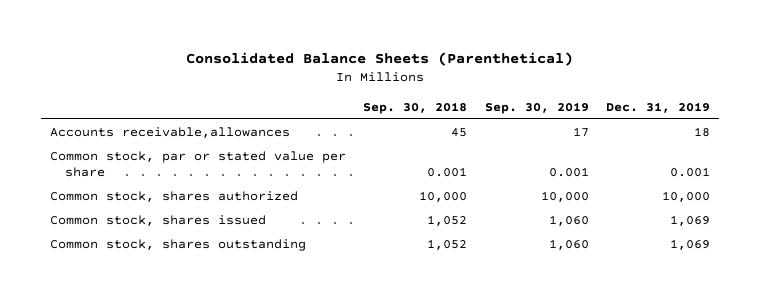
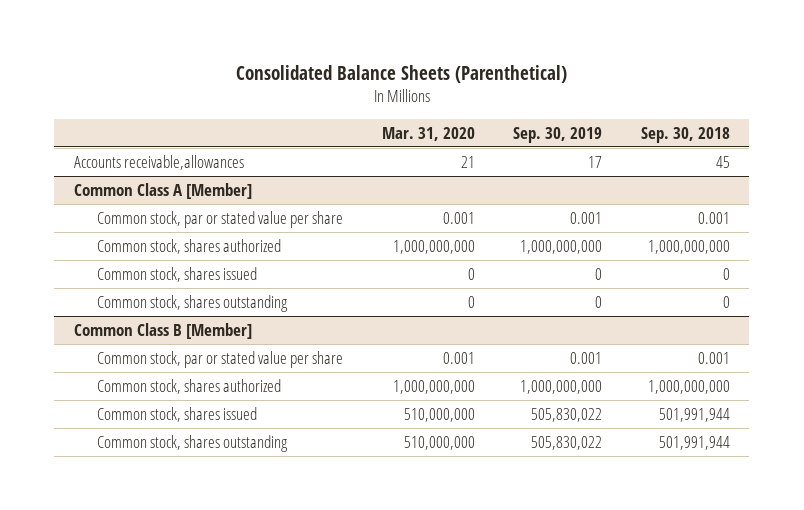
- | Sep. 30, 2018 | Sep. 30, 2019 | Dec. 31, 2019
+ | Mar. 31, 2020 | Sep. 30, 2019 | Sep. 30, 2018
+ Common Class A [Member]
- Common stock, shares authorized | 10,000 | 10,000 | 10,000
- Common stock, shares issued | 1,052 | 1,060 | 1,069
- Common stock, shares outstanding | 1,052 | 1,060 | 1,069
+ Common stock, shares authorized | 1,000,000,000 | 1,000,000,000 | 1,000,000,000
+ Common stock, shares issued | 0 | 0 | 0
+ Common stock, shares outstanding | 0 | 0 | 0
+ Common Class B [Member]
+ Common stock, par or stated value per share | 0.001 | 0.001 | 0.001
+ Common stock, shares authorized | 1,000,000,000 | 1,000,000,000 | 1,000,000,000
+ Common stock, shares issued | 510,000,000 | 505,830,022 | 501,991,944
+ Common stock, shares outstanding | 510,000,000 | 505,830,022 | 501,991,944

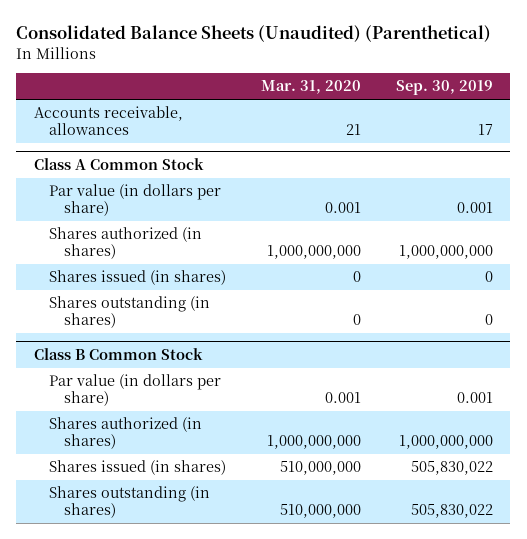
- Consolidated Balance Sheets (Parenthetical)
+ Consolidated Balance Sheets (Unaudited) (Parenthetical)
- | Mar. 31, 2020 | Sep. 30, 2019 | Sep. 30, 2018
+ | Mar. 31, 2020 | Sep. 30, 2019
- Accounts receivable,allowances | 21 | 17 | 45
- Common Class A [Member]
- Common stock, par or stated value per share | 0.001 | 0.001 | 0.001
- Common stock, shares authorized | 1,000,000,000 | 1,000,000,000 | 1,000,000,000
- Common stock, shares issued | 0 | 0 | 0
- Common stock, shares outstanding | 0 | 0 | 0
- Common Class B [Member]
- Common stock, par or stated value per share | 0.001 | 0.001 | 0.001
- Common stock, shares authorized | 1,000,000,000 | 1,000,000,000 | 1,000,000,000
- Common stock, shares issued | 510,000,000 | 505,830,022 | 501,991,944
- Common stock, shares outstanding | 510,000,000 | 505,830,022 | 501,991,944
+ Accounts receivable, allowances | 21 | 17
+ Class A Common Stock
+ Par value (in dollars per share) | 0.001 | 0.001
+ Shares authorized (in shares) | 1,000,000,000 | 1,000,000,000
+ Shares issued (in shares) | 0 | 0
+ Shares outstanding (in shares) | 0 | 0
+ Class B Common Stock
+ Par value (in dollars per share) | 0.001 | 0.001
+ Shares authorized (in shares) | 1,000,000,000 | 1,000,000,000
+ Shares issued (in shares) | 510,000,000 | 505,830,022
+ Shares outstanding (in shares) | 510,000,000 | 505,830,022

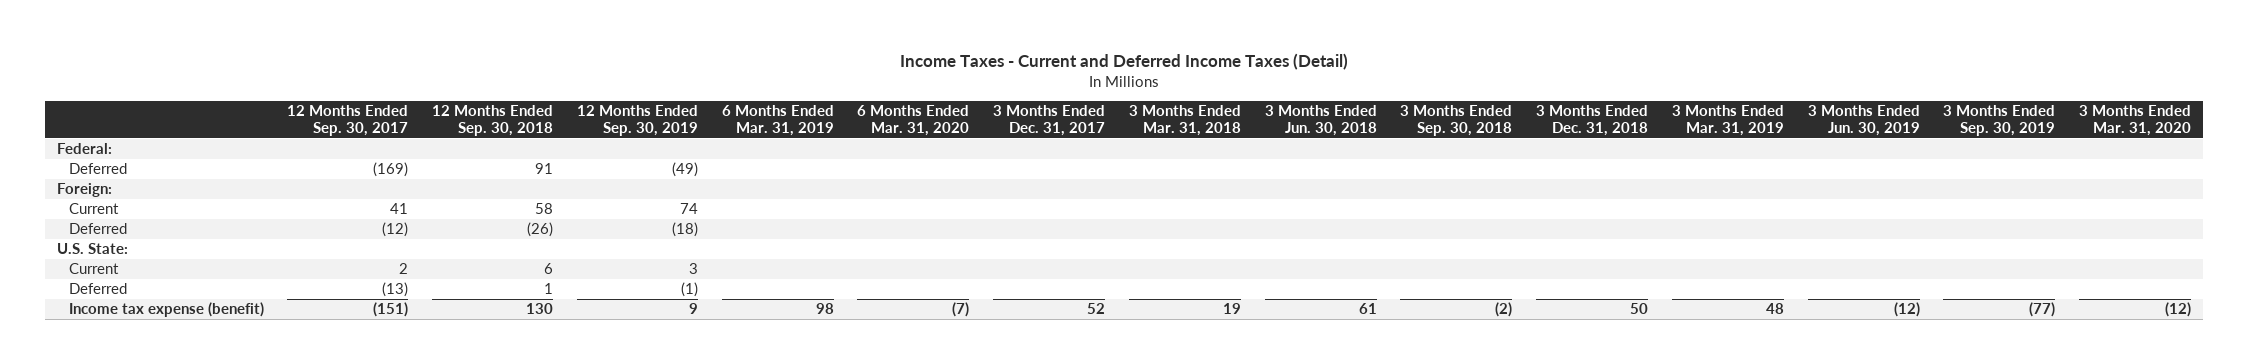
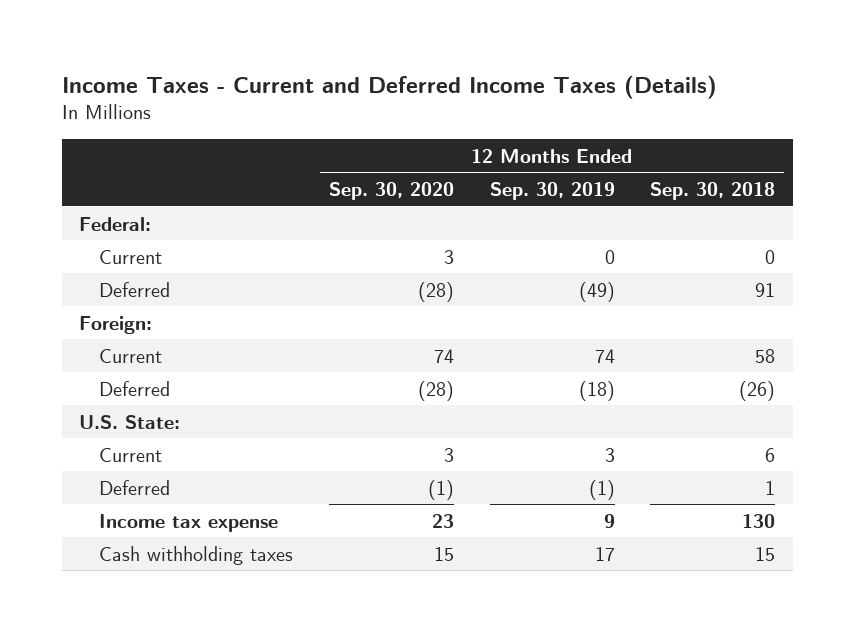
- Income Taxes - Current and Deferred Income Taxes (Detail)
+ Income Taxes - Current and Deferred Income Taxes (Details)
- | 12 Months Ended Sep. 30, 2017 | 12 Months Ended Sep. 30, 2018 | 12 Months Ended Sep. 30, 2019 | 6 Months Ended Mar. 31, 2019 | 6 Months Ended Mar. 31, 2020 | 3 Months Ended Dec. 31, 2017 | 3 Months Ended Mar. 31, 2018 | 3 Months Ended Jun. 30, 2018 | 3 Months Ended Sep. 30, 2018 | 3 Months Ended Dec. 31, 2018 | 3 Months Ended Mar. 31, 2019 | 3 Months Ended Jun. 30, 2019 | 3 Months Ended Sep. 30, 2019 | 3 Months Ended Mar. 31, 2020
+ | 12 Months Ended Sep. 30, 2020 | 12 Months Ended Sep. 30, 2019 | 12 Months Ended Sep. 30, 2018
+ Current | 3 | 0 | 0
- Income tax expense (benefit) | (151) | 130 | 9 | 98 | (7) | 52 | 19 | 61 | (2) | 50 | 48 | (12) | (77) | (12)
+ Income tax expense | 23 | 9 | 130
+ Cash withholding taxes | 15 | 17 | 15

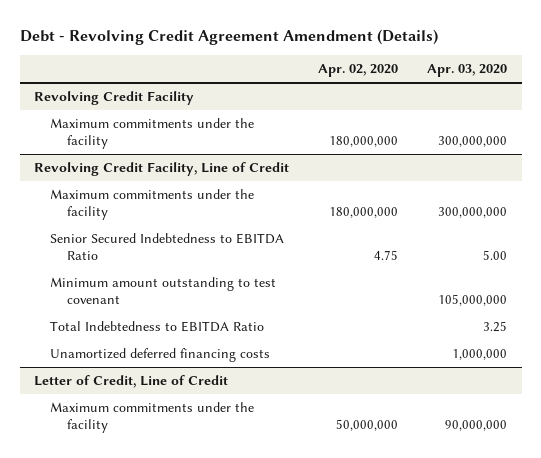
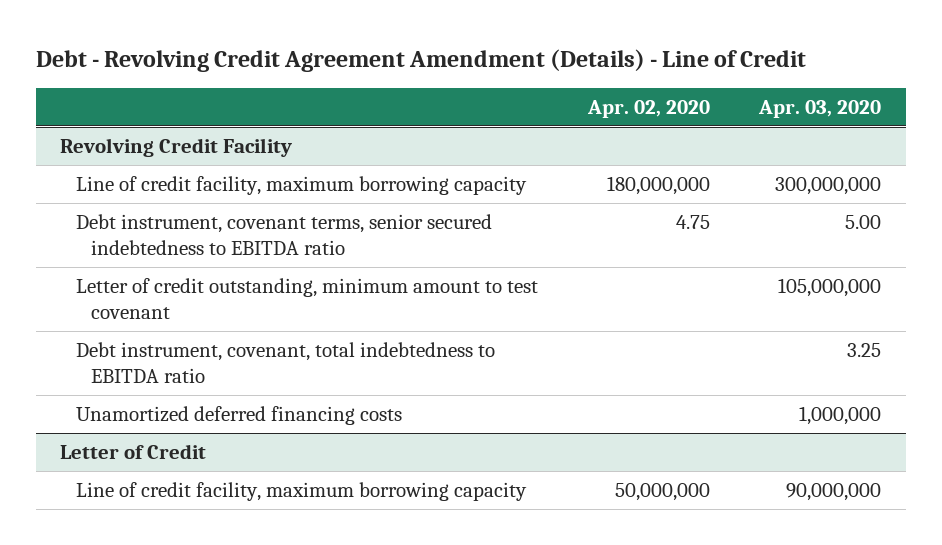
- Debt - Revolving Credit Agreement Amendment (Details)
+ Debt - Revolving Credit Agreement Amendment (Details) - Line of Credit
@ Revolving Credit Facility
- Maximum commitments under the facility | 180,000,000 | 300,000,000
- Revolving Credit Facility, Line of Credit
- Maximum commitments under the facility | 180,000,000 | 300,000,000
- Senior Secured Indebtedness to EBITDA Ratio | 4.75 | 5.00
- Minimum amount outstanding to test covenant | | 105,000,000
- Total Indebtedness to EBITDA Ratio | | 3.25
@ Revolving Credit Facility
+ Line of credit facility, maximum borrowing capacity | 180,000,000 | 300,000,000
+ Debt instrument, covenant terms, senior secured indebtedness to EBITDA ratio | 4.75 | 5.00
+ Letter of credit outstanding, minimum amount to test covenant | | 105,000,000
+ Debt instrument, covenant, total indebtedness to EBITDA ratio | | 3.25
- Letter of Credit, Line of Credit
- Maximum commitments under the facility | 50,000,000 | 90,000,000
+ Letter of Credit
+ Line of credit facility, maximum borrowing capacity | 50,000,000 | 90,000,000

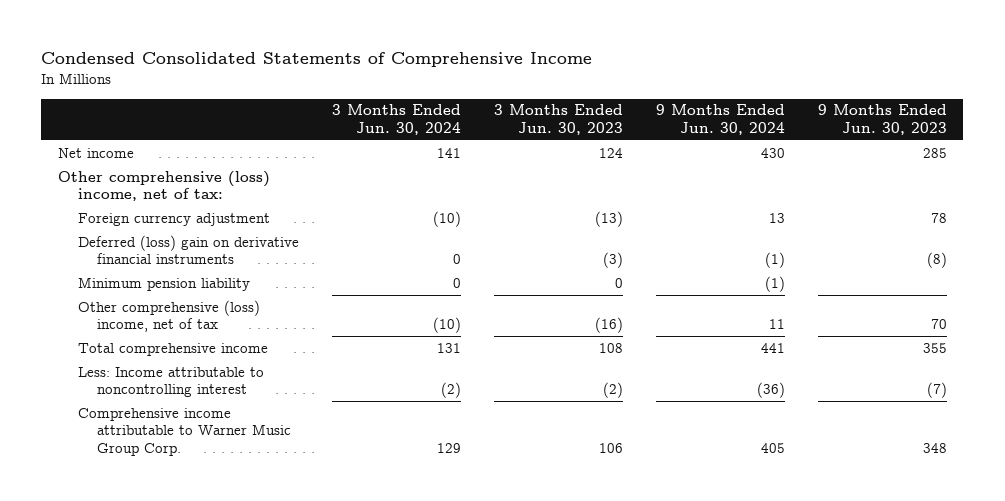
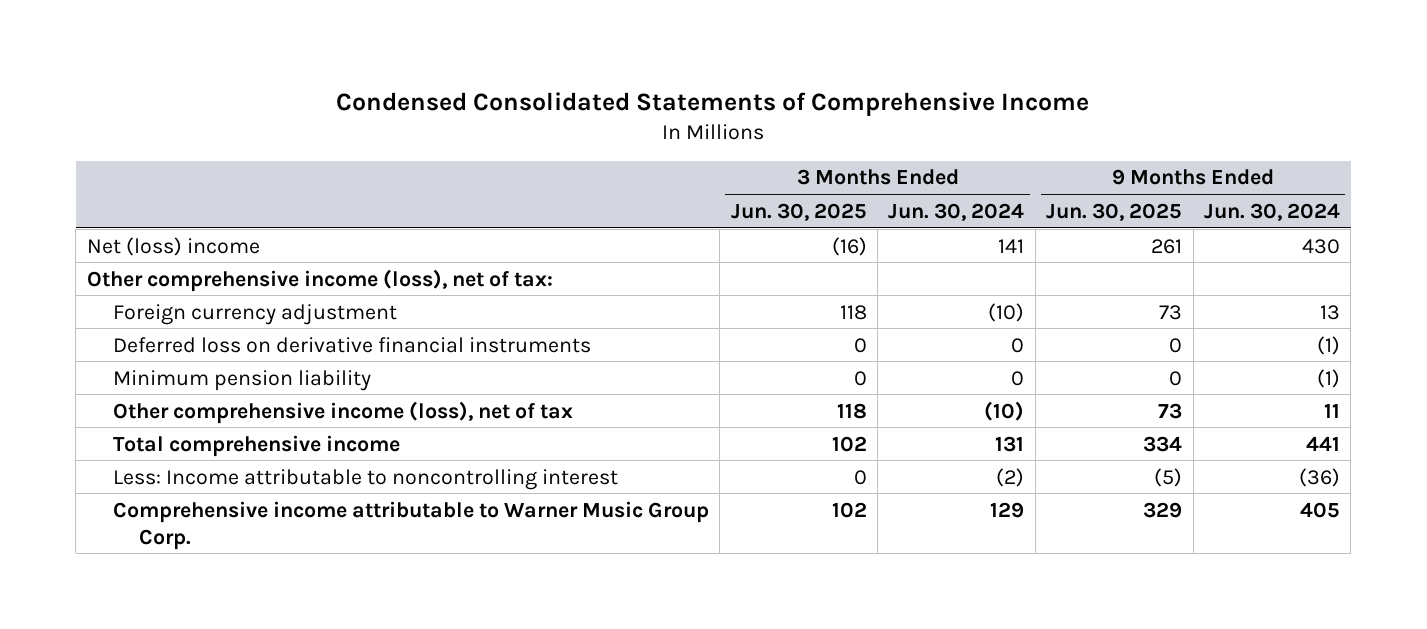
- | 3 Months Ended Jun. 30, 2024 | 3 Months Ended Jun. 30, 2023 | 9 Months Ended Jun. 30, 2024 | 9 Months Ended Jun. 30, 2023
+ | 3 Months Ended Jun. 30, 2025 | 3 Months Ended Jun. 30, 2024 | 9 Months Ended Jun. 30, 2025 | 9 Months Ended Jun. 30, 2024
- Net income | 141 | 124 | 430 | 285
- Other comprehensive (loss) income, net of tax:
+ Net (loss) income | (16) | 141 | 261 | 430
+ Other comprehensive income (loss), net of tax:
- Deferred (loss) gain on derivative financial instruments | 0 | (3) | (1) | (8)
+ Deferred loss on derivative financial instruments | 0 | 0 | 0 | (1)
- Other comprehensive (loss) income, net of tax | (10) | (16) | 11 | 70
+ Other comprehensive income (loss), net of tax | 118 | (10) | 73 | 11

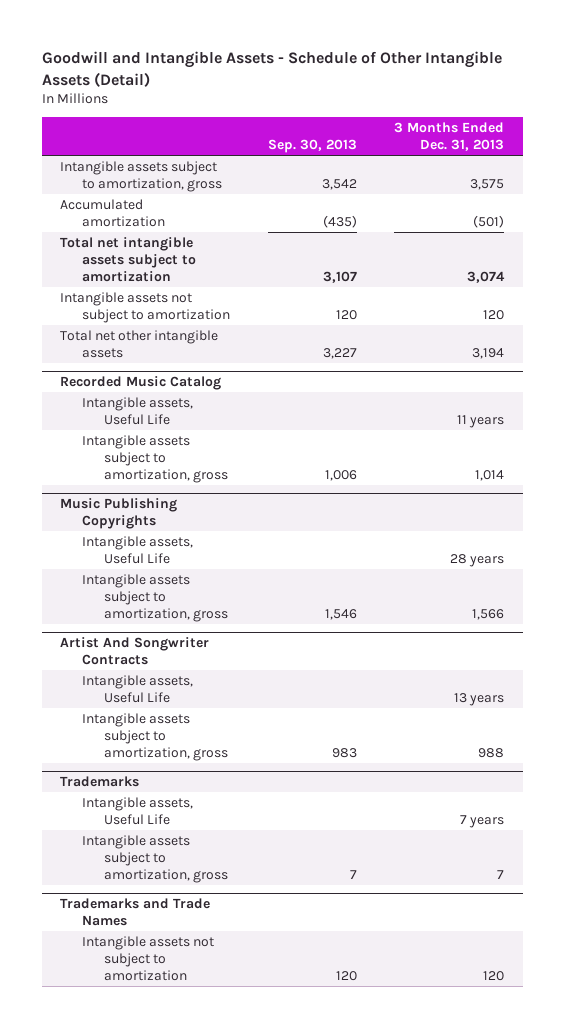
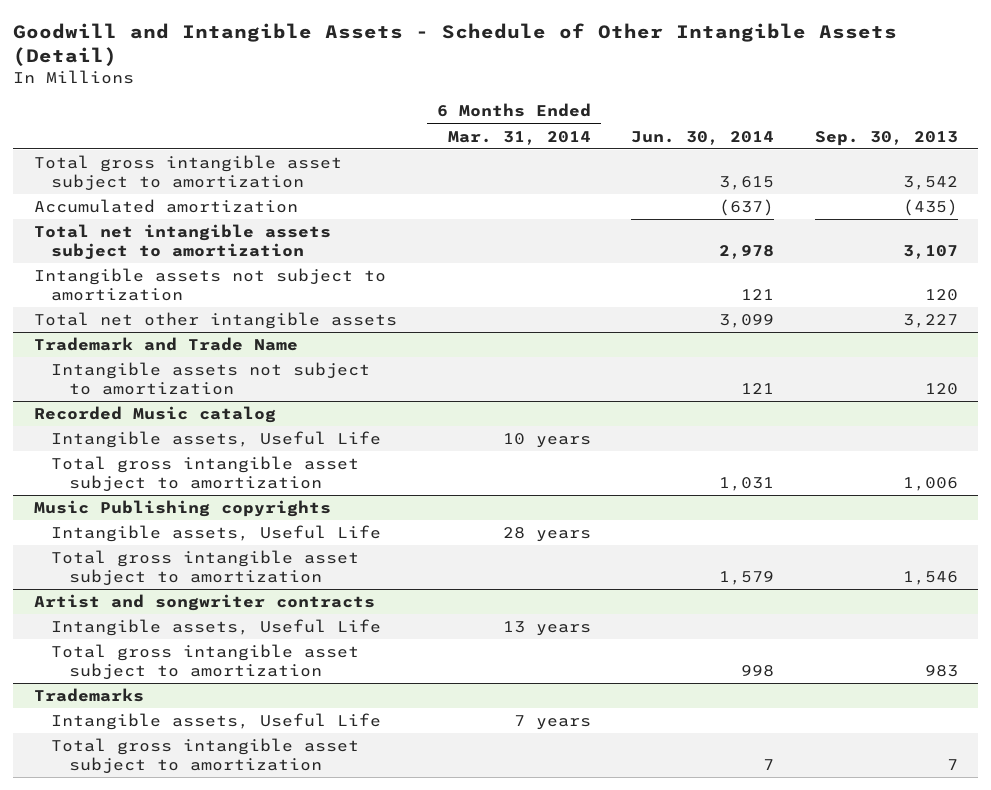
- | Sep. 30, 2013 | 3 Months Ended Dec. 31, 2013
+ | 6 Months Ended Mar. 31, 2014 | Jun. 30, 2014 | Sep. 30, 2013
- Intangible assets subject to amortization, gross | 3,542 | 3,575
+ Total gross intangible asset subject to amortization | | 3,615 | 3,542
- Recorded Music Catalog
+ Trademark and Trade Name
+ Intangible assets not subject to amortization | | 121 | 120
+ Recorded Music catalog
- Intangible assets subject to amortization, gross | 1,006 | 1,014
- Music Publishing Copyrights
+ Total gross intangible asset subject to amortization | | 1,031 | 1,006
+ Music Publishing copyrights
- Intangible assets subject to amortization, gross | 1,546 | 1,566
- Artist And Songwriter Contracts
+ Total gross intangible asset subject to amortization | | 1,579 | 1,546
+ Artist and songwriter contracts
- Intangible assets subject to amortization, gross | 983 | 988
+ Total gross intangible asset subject to amortization | | 998 | 983
@ Trademarks
- Intangible assets subject to amortization, gross | 7 | 7
- Trademarks and Trade Names
- Intangible assets not subject to amortization | 120 | 120
@ Trademarks
+ Total gross intangible asset subject to amortization | | 7 | 7

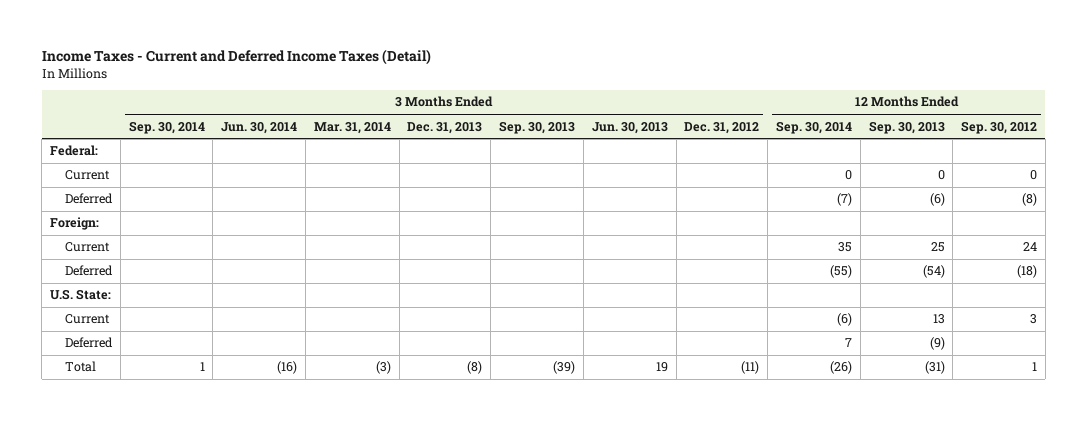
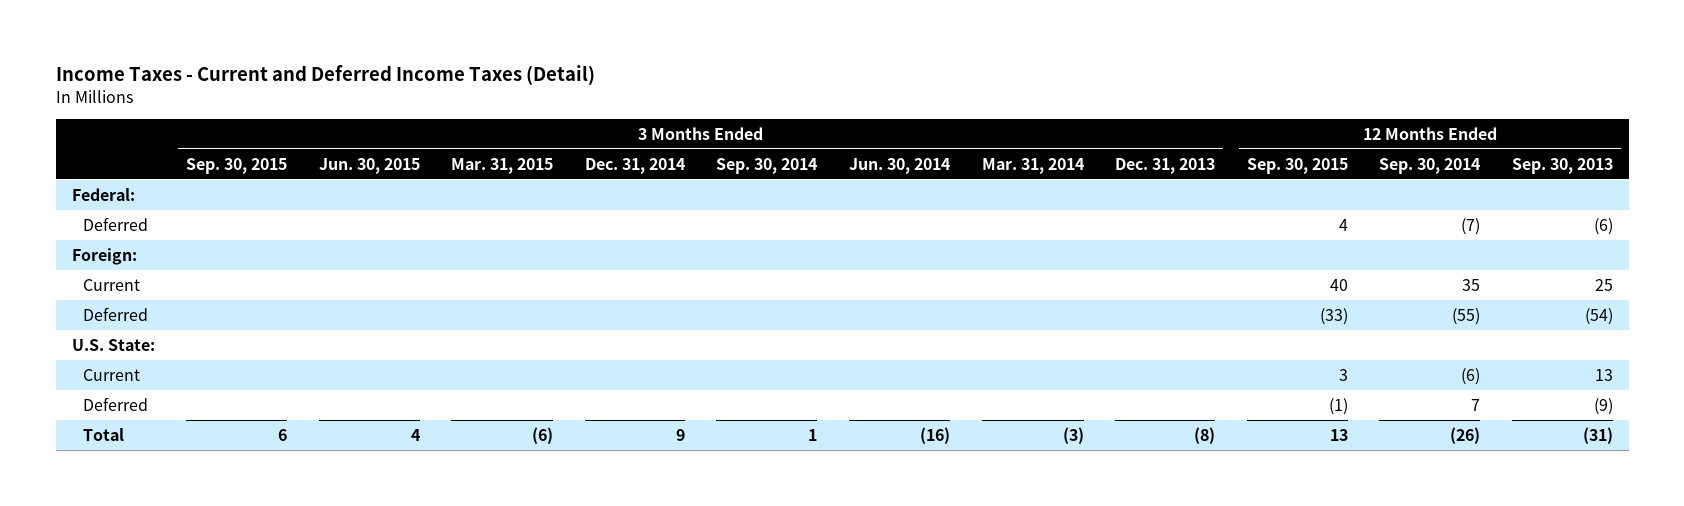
- | 3 Months Ended Sep. 30, 2014 | 3 Months Ended Jun. 30, 2014 | 3 Months Ended Mar. 31, 2014 | 3 Months Ended Dec. 31, 2013 | 3 Months Ended Sep. 30, 2013 | 3 Months Ended Jun. 30, 2013 | 3 Months Ended Dec. 31, 2012 | 12 Months Ended Sep. 30, 2014 | 12 Months Ended Sep. 30, 2013 | 12 Months Ended Sep. 30, 2012
+ | 3 Months Ended Sep. 30, 2015 | 3 Months Ended Jun. 30, 2015 | 3 Months Ended Mar. 31, 2015 | 3 Months Ended Dec. 31, 2014 | 3 Months Ended Sep. 30, 2014 | 3 Months Ended Jun. 30, 2014 | 3 Months Ended Mar. 31, 2014 | 3 Months Ended Dec. 31, 2013 | 12 Months Ended Sep. 30, 2015 | 12 Months Ended Sep. 30, 2014 | 12 Months Ended Sep. 30, 2013
- Current | | | | | | | | 0 | 0 | 0

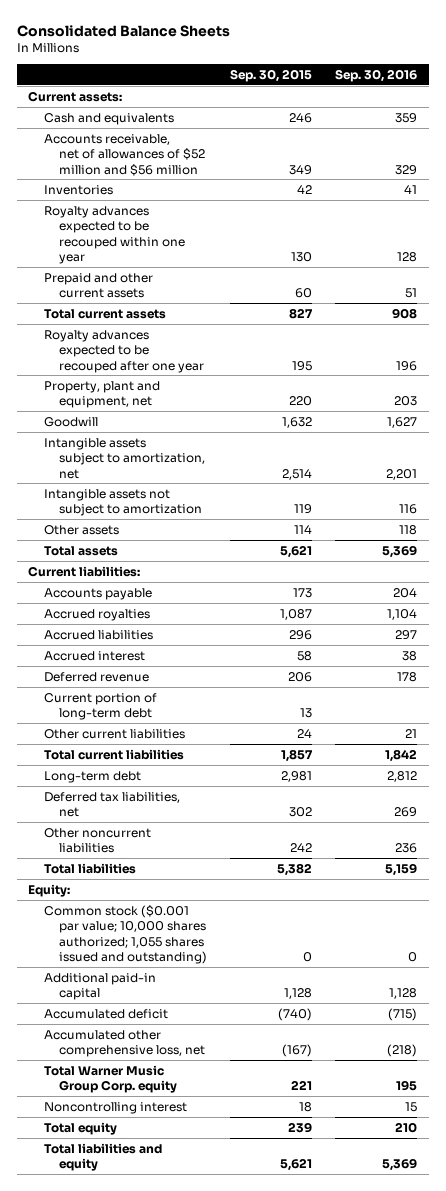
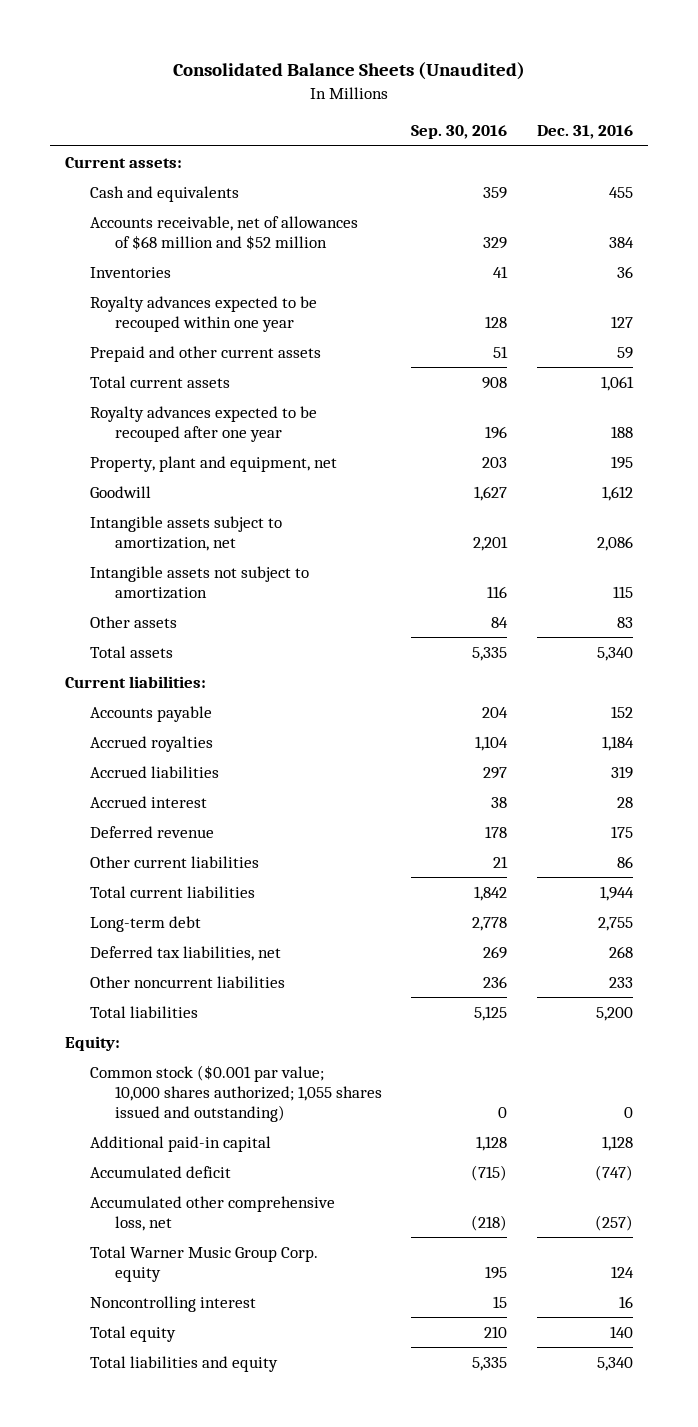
- Consolidated Balance Sheets
+ Consolidated Balance Sheets (Unaudited)
- | Sep. 30, 2015 | Sep. 30, 2016
+ | Sep. 30, 2016 | Dec. 31, 2016
- Accounts receivable, net of allowances of $52 million and $56 million | 349 | 329
+ Accounts receivable, net of allowances of $68 million and $52 million | 329 | 384
- Other assets | 114 | 118
- Total assets | 5,621 | 5,369
+ Other assets | 84 | 83
+ Total assets | 5,335 | 5,340
- Current portion of long-term debt | 13 |
- Long-term debt | 2,981 | 2,812
+ Long-term debt | 2,778 | 2,755
- Total liabilities | 5,382 | 5,159
+ Total liabilities | 5,125 | 5,200
- Total liabilities and equity | 5,621 | 5,369
+ Total liabilities and equity | 5,335 | 5,340

